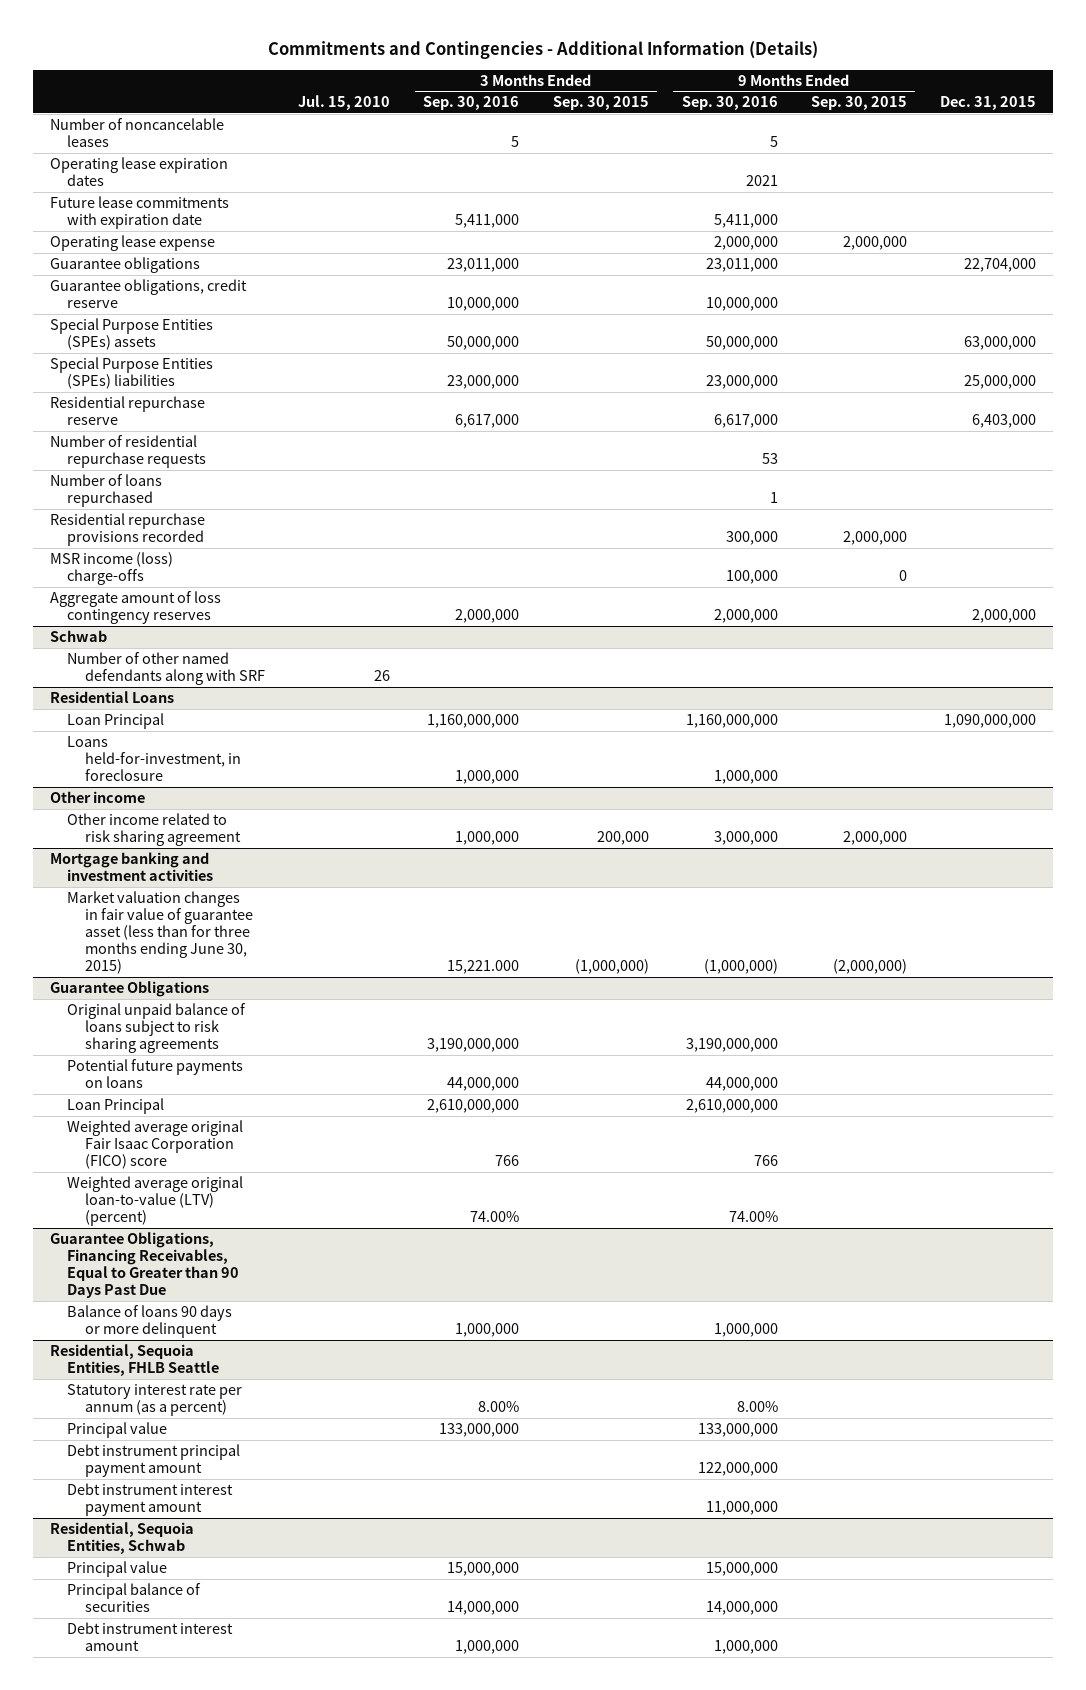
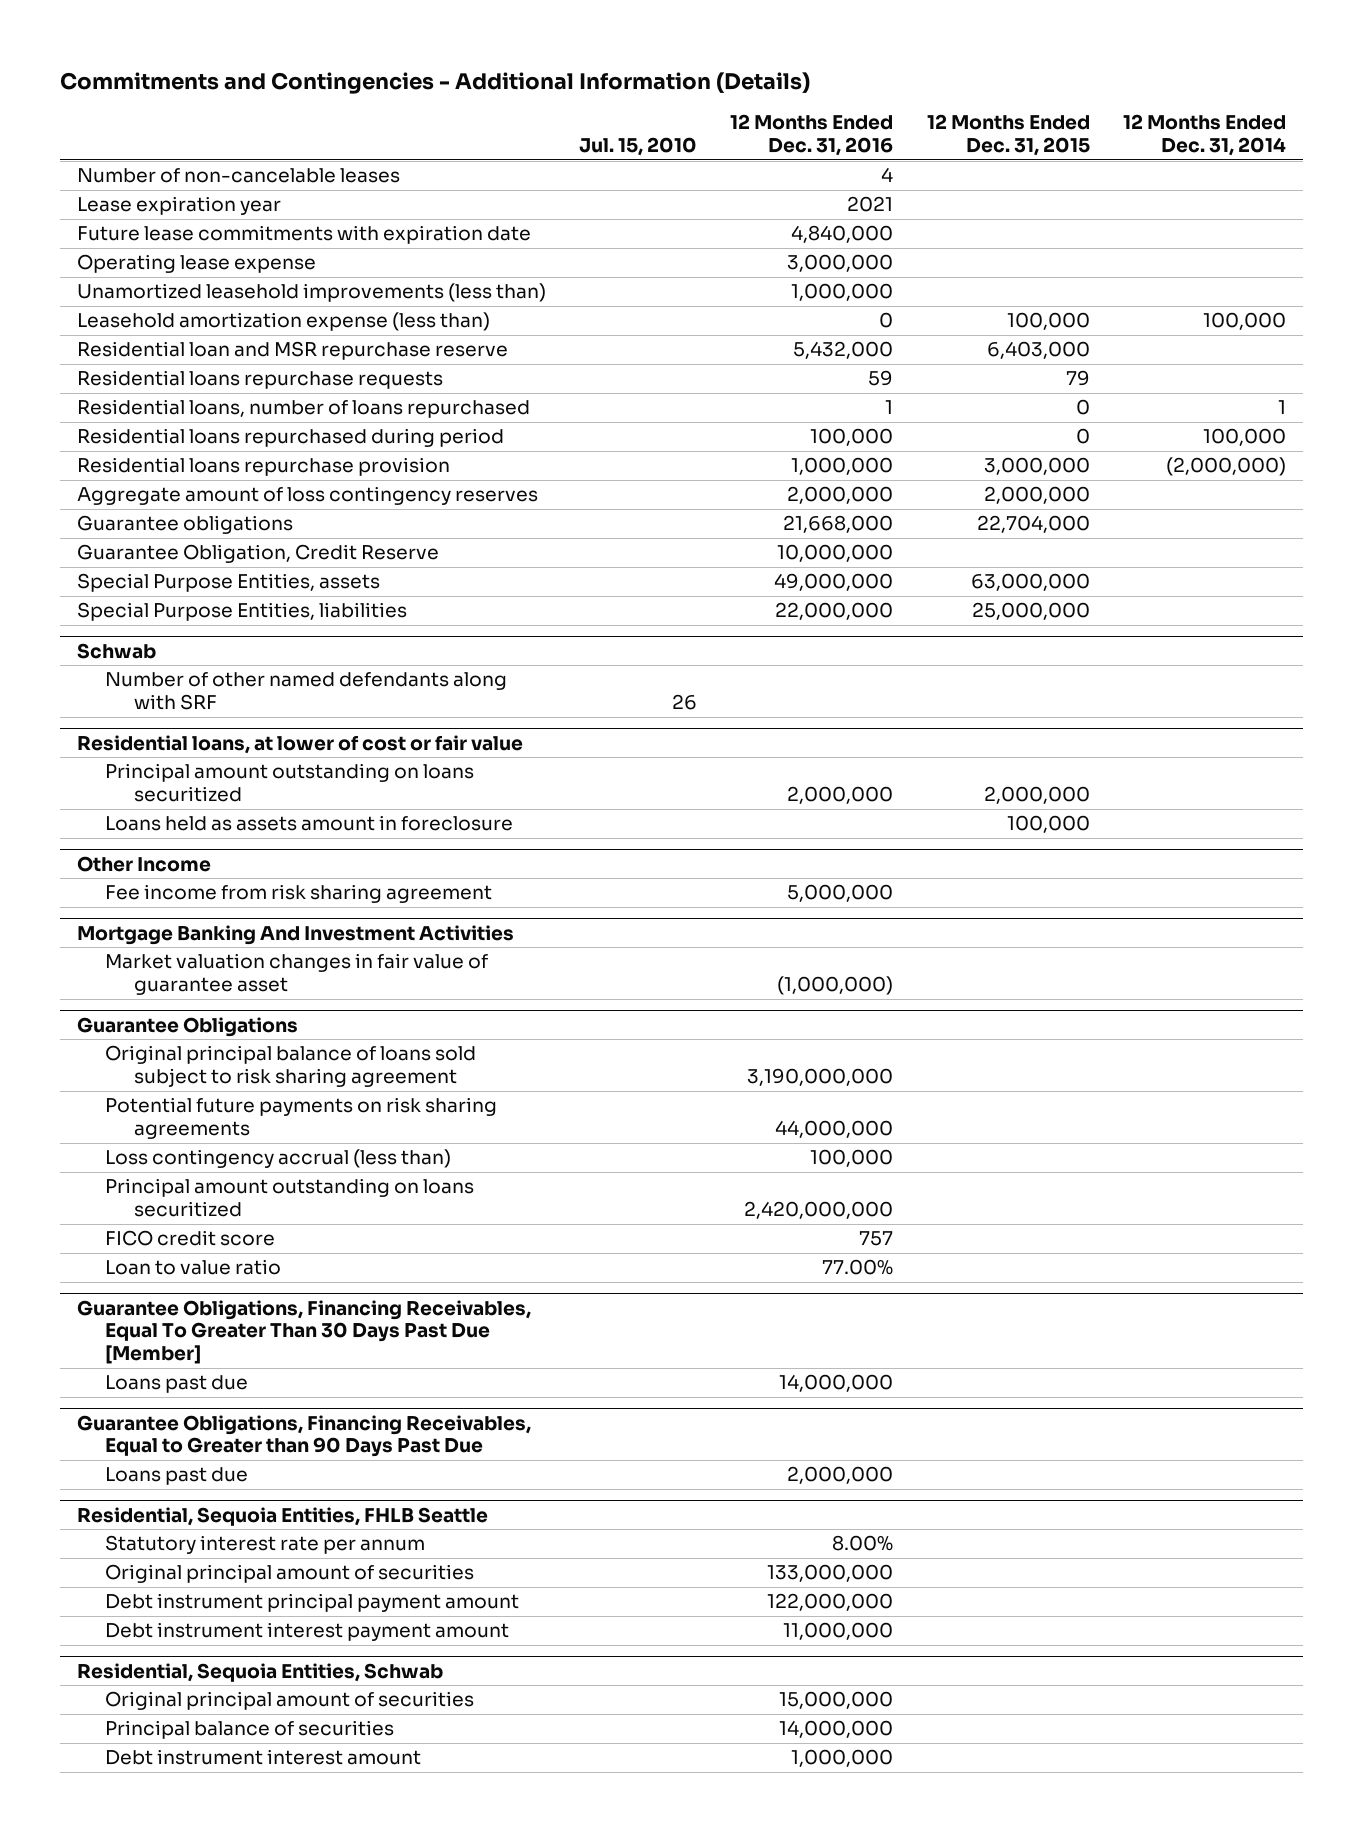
- | Jul. 15, 2010 | 3 Months Ended Sep. 30, 2016 | 3 Months Ended Sep. 30, 2015 | 9 Months Ended Sep. 30, 2016 | 9 Months Ended Sep. 30, 2015 | Dec. 31, 2015
+ | Jul. 15, 2010 | 12 Months Ended Dec. 31, 2016 | 12 Months Ended Dec. 31, 2015 | 12 Months Ended Dec. 31, 2014
- Number of noncancelable leases | | 5 | | 5 | |
- Operating lease expiration dates | | | | 2021 | |
+ Number of non-cancelable leases | | 4 | |
+ Lease expiration year | | 2021 | |
- Guarantee obligations, credit reserve | | 10,000,000 | | 10,000,000 | |
- Special Purpose Entities (SPEs) assets | | 50,000,000 | | 50,000,000 | | 63,000,000
- Special Purpose Entities (SPEs) liabilities | | 23,000,000 | | 23,000,000 | | 25,000,000
- Residential repurchase reserve | | 6,617,000 | | 6,617,000 | | 6,403,000
- Number of residential repurchase requests | | | | 53 | |
- Number of loans repurchased | | | | 1 | |
- Residential repurchase provisions recorded | | | | 300,000 | 2,000,000 |
- MSR income (loss) charge-offs | | | | 100,000 | 0 |
+ Unamortized leasehold improvements (less than) | | 1,000,000 | |
+ Leasehold amortization expense (less than) | | 0 | 100,000 | 100,000
+ Residential loan and MSR repurchase reserve | | 5,432,000 | 6,403,000 |
+ Residential loans repurchase requests | | 59 | 79 |
+ Residential loans, number of loans repurchased | | 1 | 0 | 1
+ Residential loans repurchased during period | | 100,000 | 0 | 100,000
+ Residential loans repurchase provision | | 1,000,000 | 3,000,000 | (2,000,000)
moved down: Guarantee obligations | | 21,668,000 | 22,704,000 |
+ Guarantee Obligation, Credit Reserve | | 10,000,000 | |
+ Special Purpose Entities, assets | | 49,000,000 | 63,000,000 |
+ Special Purpose Entities, liabilities | | 22,000,000 | 25,000,000 |
- Residential Loans
- Loan Principal | | 1,160,000,000 | | 1,160,000,000 | | 1,090,000,000
- Loans held-for-investment, in foreclosure | | 1,000,000 | | 1,000,000 | |
- Other income
- Other income related to risk sharing agreement | | 1,000,000 | 200,000 | 3,000,000 | 2,000,000 |
- Mortgage banking and investment activities
- Market valuation changes in fair value of guarantee asset (less than for three months ending June 30, 2015) | | 15,221.000 | (1,000,000) | (1,000,000) | (2,000,000) |
+ Residential loans, at lower of cost or fair value
+ Principal amount outstanding on loans securitized | | 2,000,000 | 2,000,000 |
+ Loans held as assets amount in foreclosure | | | 100,000 |
+ Other Income
+ Fee income from risk sharing agreement | | 5,000,000 | |
+ Mortgage Banking And Investment Activities
+ Market valuation changes in fair value of guarantee asset | | (1,000,000) | |
@ Guarantee Obligations
- Original unpaid balance of loans subject to risk sharing agreements | | 3,190,000,000 | | 3,190,000,000 | |
- Potential future payments on loans | | 44,000,000 | | 44,000,000 | |
- Loan Principal | | 2,610,000,000 | | 2,610,000,000 | |
- Weighted average original Fair Isaac Corporation (FICO) score | | 766 | | 766 | |
- Weighted average original loan-to-value (LTV) (percent) | | 74.00% | | 74.00% | |
+ Original principal balance of loans sold subject to risk sharing agreement | | 3,190,000,000 | |
+ Potential future payments on risk sharing agreements | | 44,000,000 | |
+ Loss contingency accrual (less than) | | 100,000 | |
+ Principal amount outstanding on loans securitized | | 2,420,000,000 | |
+ FICO credit score | | 757 | |
+ Loan to value ratio | | 77.00% | |
+ Guarantee Obligations, Financing Receivables, Equal To Greater Than 30 Days Past Due [Member]
+ Loans past due | | 14,000,000 | |
@ Guarantee Obligations, Financing Receivables, Equal to Greater than 90 Days Past Due
- Balance of loans 90 days or more delinquent | | 1,000,000 | | 1,000,000 | |
+ Loans past due | | 2,000,000 | |
@ Residential, Sequoia Entities, FHLB Seattle
- Statutory interest rate per annum (as a percent) | | 8.00% | | 8.00% | |
- Principal value | | 133,000,000 | | 133,000,000 | |
+ Statutory interest rate per annum | | 8.00% | |
+ Original principal amount of securities | | 133,000,000 | |
@ Residential, Sequoia Entities, Schwab
- Principal value | | 15,000,000 | | 15,000,000 | |
+ Original principal amount of securities | | 15,000,000 | |

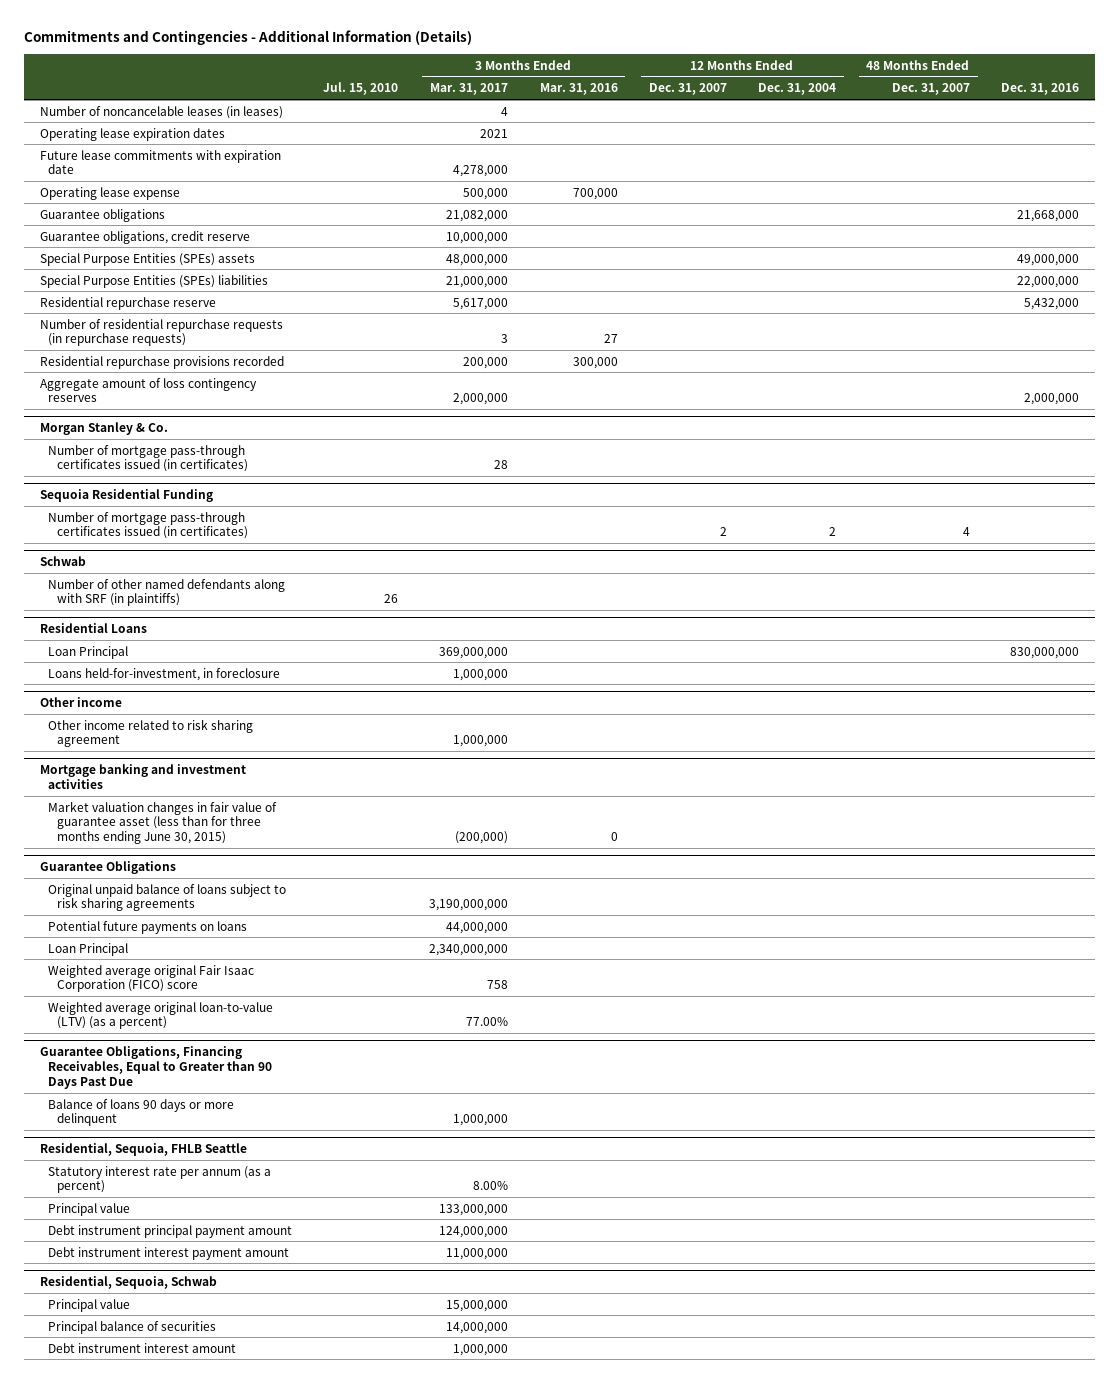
- | Jul. 15, 2010 | 12 Months Ended Dec. 31, 2016 | 12 Months Ended Dec. 31, 2015 | 12 Months Ended Dec. 31, 2014
+ | Jul. 15, 2010 | 3 Months Ended Mar. 31, 2017 | 3 Months Ended Mar. 31, 2016 | 12 Months Ended Dec. 31, 2007 | 12 Months Ended Dec. 31, 2004 | 48 Months Ended Dec. 31, 2007 | Dec. 31, 2016
- Number of non-cancelable leases | | 4 | |
- Lease expiration year | | 2021 | |
+ Number of noncancelable leases (in leases) | | 4 | | | | |
+ Operating lease expiration dates | | 2021 | | | | |
- Unamortized leasehold improvements (less than) | | 1,000,000 | |
- Leasehold amortization expense (less than) | | 0 | 100,000 | 100,000
- Residential loan and MSR repurchase reserve | | 5,432,000 | 6,403,000 |
- Residential loans repurchase requests | | 59 | 79 |
- Residential loans, number of loans repurchased | | 1 | 0 | 1
- Residential loans repurchased during period | | 100,000 | 0 | 100,000
- Residential loans repurchase provision | | 1,000,000 | 3,000,000 | (2,000,000)
- Guarantee Obligation, Credit Reserve | | 10,000,000 | |
- Special Purpose Entities, assets | | 49,000,000 | 63,000,000 |
- Special Purpose Entities, liabilities | | 22,000,000 | 25,000,000 |
+ Guarantee obligations, credit reserve | | 10,000,000 | | | | |
+ Special Purpose Entities (SPEs) assets | | 48,000,000 | | | | | 49,000,000
+ Special Purpose Entities (SPEs) liabilities | | 21,000,000 | | | | | 22,000,000
+ Residential repurchase reserve | | 5,617,000 | | | | | 5,432,000
+ Number of residential repurchase requests (in repurchase requests) | | 3 | 27 | | | |
+ Residential repurchase provisions recorded | | 200,000 | 300,000 | | | |
moved down: Aggregate amount of loss contingency reserves | | 2,000,000 | | | | | 2,000,000
+ Morgan Stanley & Co.
+ Number of mortgage pass-through certificates issued (in certificates) | | 28 | | | | |
+ Sequoia Residential Funding
+ Number of mortgage pass-through certificates issued (in certificates) | | | | 2 | 2 | 4 |
@ Schwab
- Number of other named defendants along with SRF | 26 | | |
- Residential loans, at lower of cost or fair value
- Principal amount outstanding on loans securitized | | 2,000,000 | 2,000,000 |
- Loans held as assets amount in foreclosure | | | 100,000 |
- Other Income
- Fee income from risk sharing agreement | | 5,000,000 | |
- Mortgage Banking And Investment Activities
- Market valuation changes in fair value of guarantee asset | | (1,000,000) | |
@ Schwab
+ Number of other named defendants along with SRF (in plaintiffs) | 26 | | | | | |
+ Residential Loans
+ Loan Principal | | 369,000,000 | | | | | 830,000,000
+ Loans held-for-investment, in foreclosure | | 1,000,000 | | | | |
+ Other income
+ Other income related to risk sharing agreement | | 1,000,000 | | | | |
+ Mortgage banking and investment activities
+ Market valuation changes in fair value of guarantee asset (less than for three months ending June 30, 2015) | | (200,000) | 0 | | | |
@ Guarantee Obligations
- Original principal balance of loans sold subject to risk sharing agreement | | 3,190,000,000 | |
- Potential future payments on risk sharing agreements | | 44,000,000 | |
- Loss contingency accrual (less than) | | 100,000 | |
- Principal amount outstanding on loans securitized | | 2,420,000,000 | |
- FICO credit score | | 757 | |
- Loan to value ratio | | 77.00% | |
- Guarantee Obligations, Financing Receivables, Equal To Greater Than 30 Days Past Due [Member]
- Loans past due | | 14,000,000 | |
@ Guarantee Obligations
+ Original unpaid balance of loans subject to risk sharing agreements | | 3,190,000,000 | | | | |
+ Potential future payments on loans | | 44,000,000 | | | | |
+ Loan Principal | | 2,340,000,000 | | | | |
+ Weighted average original Fair Isaac Corporation (FICO) score | | 758 | | | | |
+ Weighted average original loan-to-value (LTV) (as a percent) | | 77.00% | | | | |
@ Guarantee Obligations, Financing Receivables, Equal to Greater than 90 Days Past Due
- Loans past due | | 2,000,000 | |
- Residential, Sequoia Entities, FHLB Seattle
- Statutory interest rate per annum | | 8.00% | |
- Original principal amount of securities | | 133,000,000 | |
@ Guarantee Obligations, Financing Receivables, Equal to Greater than 90 Days Past Due
+ Balance of loans 90 days or more delinquent | | 1,000,000 | | | | |
+ Residential, Sequoia, FHLB Seattle
+ Statutory interest rate per annum (as a percent) | | 8.00% | | | | |
+ Principal value | | 133,000,000 | | | | |
- Residential, Sequoia Entities, Schwab
- Original principal amount of securities | | 15,000,000 | |
+ Residential, Sequoia, Schwab
+ Principal value | | 15,000,000 | | | | |

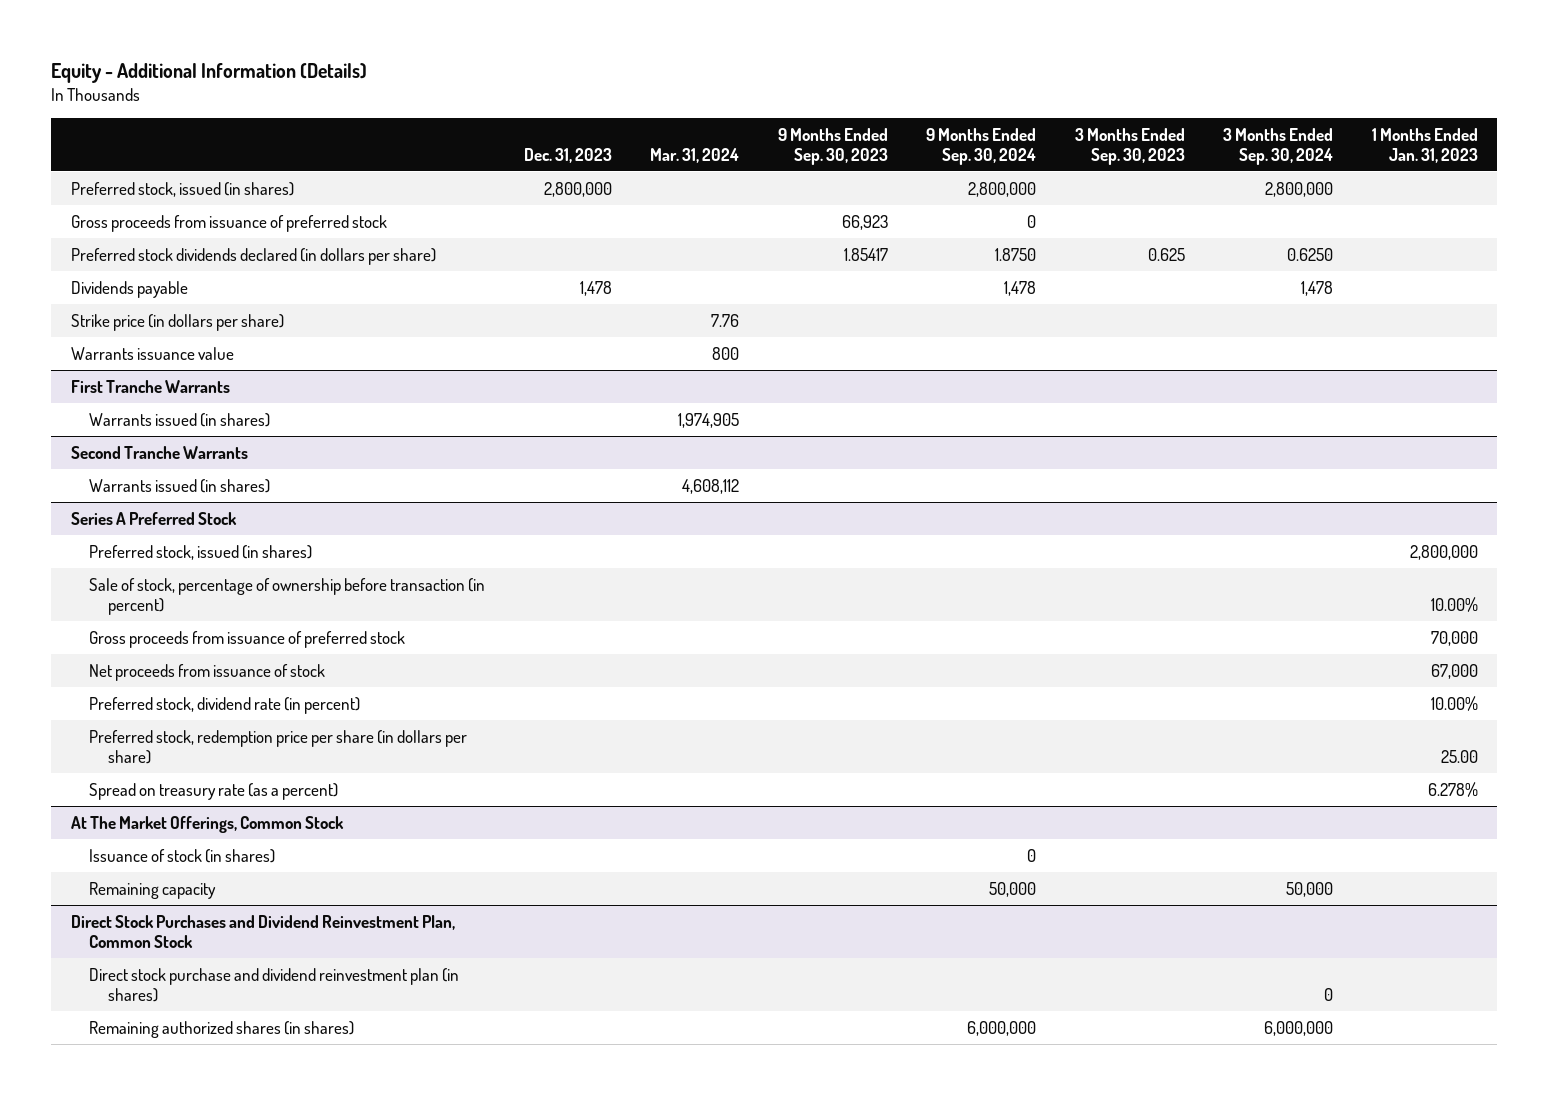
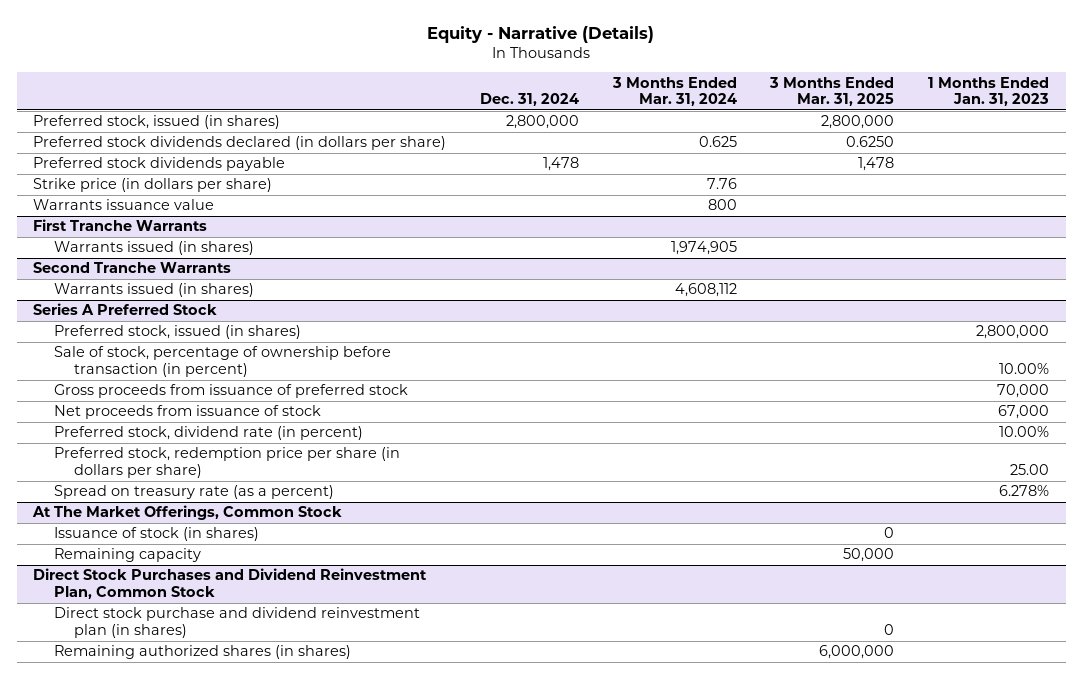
- Equity - Additional Information (Details)
+ Equity - Narrative (Details)
- | Dec. 31, 2023 | Mar. 31, 2024 | 9 Months Ended Sep. 30, 2023 | 9 Months Ended Sep. 30, 2024 | 3 Months Ended Sep. 30, 2023 | 3 Months Ended Sep. 30, 2024 | 1 Months Ended Jan. 31, 2023
+ | Dec. 31, 2024 | 3 Months Ended Mar. 31, 2024 | 3 Months Ended Mar. 31, 2025 | 1 Months Ended Jan. 31, 2023
- Gross proceeds from issuance of preferred stock | | | 66,923 | 0 | | |
- Dividends payable | 1,478 | | | 1,478 | | 1,478 |
+ Preferred stock dividends payable | 1,478 | | 1,478 |

